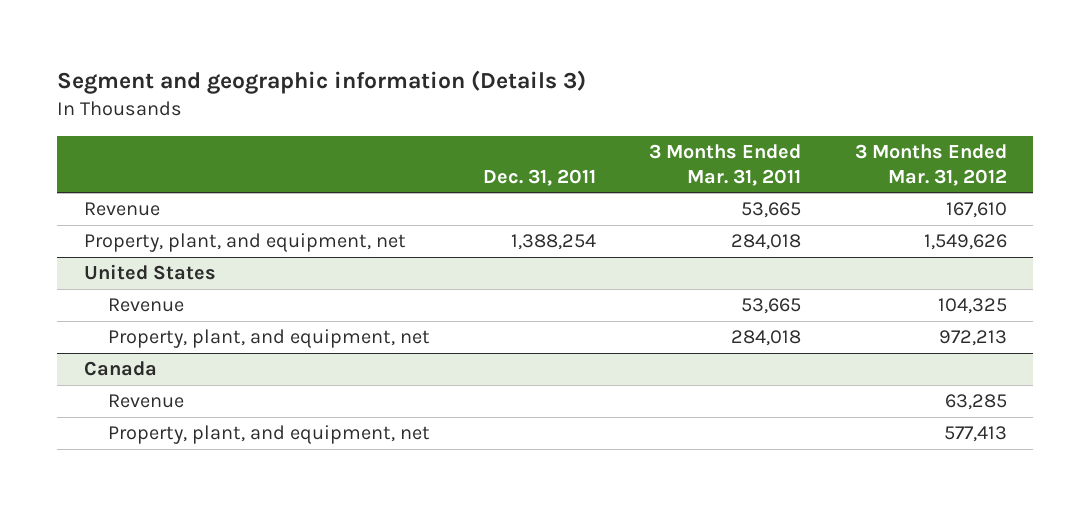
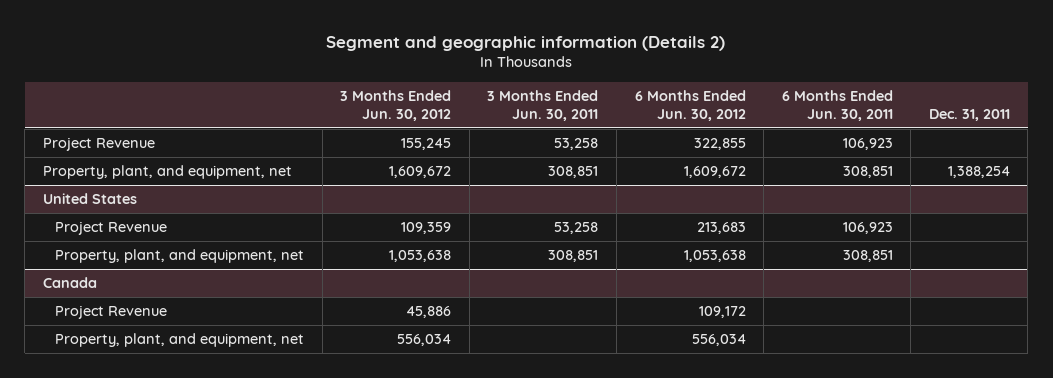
- Segment and geographic information (Details 3)
+ Segment and geographic information (Details 2)
- | Dec. 31, 2011 | 3 Months Ended Mar. 31, 2011 | 3 Months Ended Mar. 31, 2012
+ | 3 Months Ended Jun. 30, 2012 | 3 Months Ended Jun. 30, 2011 | 6 Months Ended Jun. 30, 2012 | 6 Months Ended Jun. 30, 2011 | Dec. 31, 2011
- Revenue | | 53,665 | 167,610
+ Project Revenue | 155,245 | 53,258 | 322,855 | 106,923 |
@ United States
- Revenue | | 53,665 | 104,325
+ Project Revenue | 109,359 | 53,258 | 213,683 | 106,923 |
@ Canada
- Revenue | | | 63,285
+ Project Revenue | 45,886 | | 109,172 | |

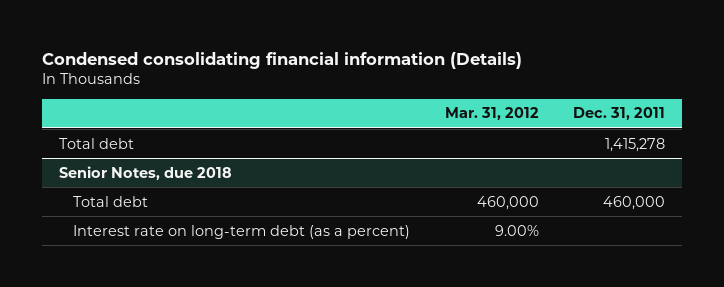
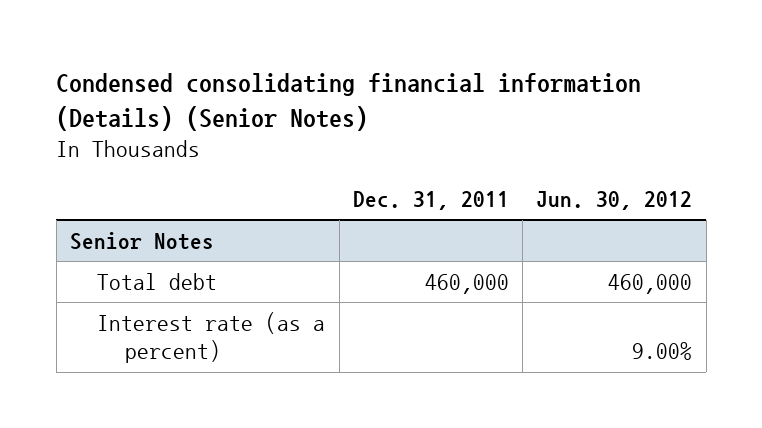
- Condensed consolidating financial information (Details)
+ Condensed consolidating financial information (Details) (Senior Notes)
- | Mar. 31, 2012 | Dec. 31, 2011
+ | Dec. 31, 2011 | Jun. 30, 2012
- Total debt | | 1,415,278
- Senior Notes, due 2018
+ Senior Notes
- Interest rate on long-term debt (as a percent) | 9.00% |
+ Interest rate (as a percent) | | 9.00%

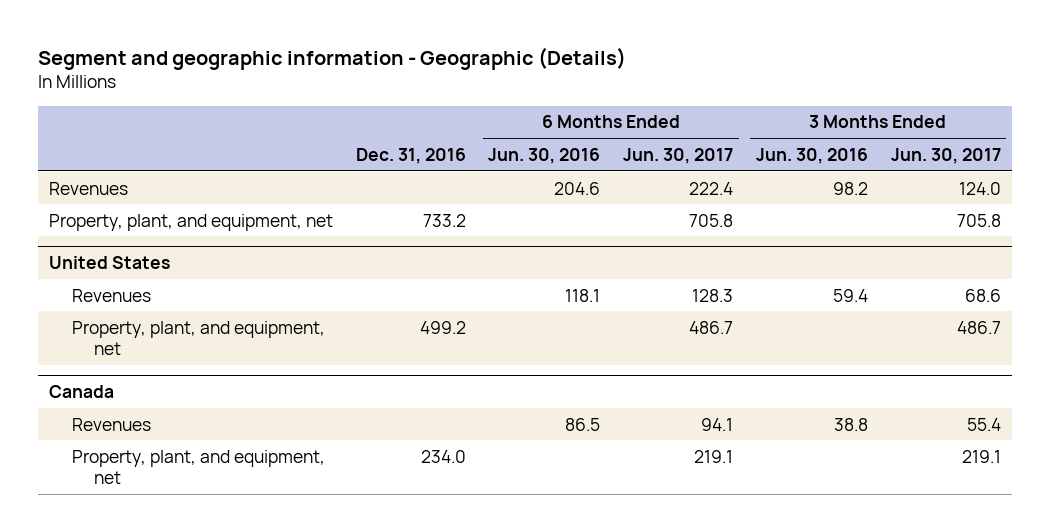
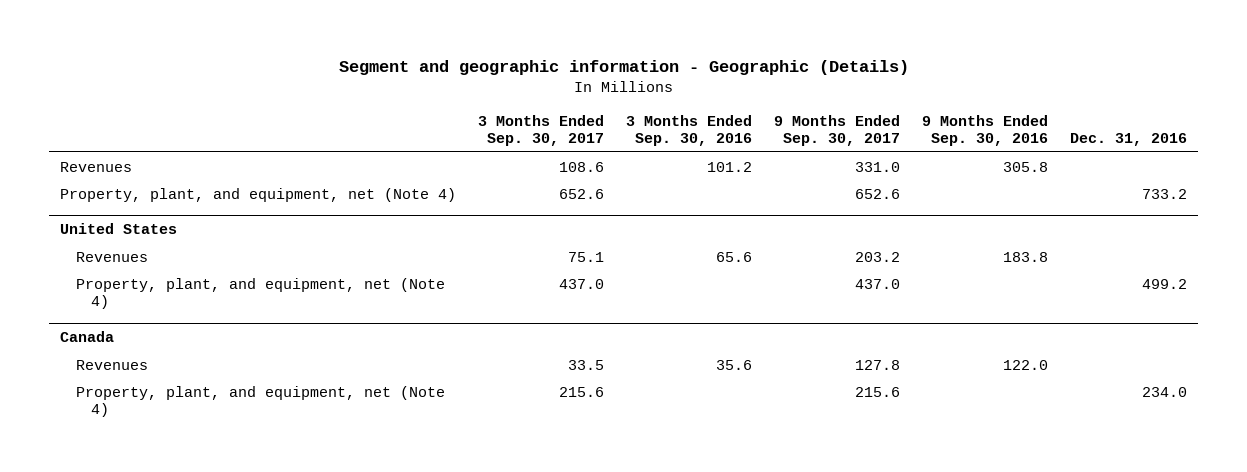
- | Dec. 31, 2016 | 6 Months Ended Jun. 30, 2016 | 6 Months Ended Jun. 30, 2017 | 3 Months Ended Jun. 30, 2016 | 3 Months Ended Jun. 30, 2017
+ | 3 Months Ended Sep. 30, 2017 | 3 Months Ended Sep. 30, 2016 | 9 Months Ended Sep. 30, 2017 | 9 Months Ended Sep. 30, 2016 | Dec. 31, 2016
- Property, plant, and equipment, net | 733.2 | | 705.8 | | 705.8
+ Property, plant, and equipment, net (Note 4) | 652.6 | | 652.6 | | 733.2
@ United States
- Property, plant, and equipment, net | 499.2 | | 486.7 | | 486.7
+ Property, plant, and equipment, net (Note 4) | 437.0 | | 437.0 | | 499.2
@ Canada
- Property, plant, and equipment, net | 234.0 | | 219.1 | | 219.1
+ Property, plant, and equipment, net (Note 4) | 215.6 | | 215.6 | | 234.0

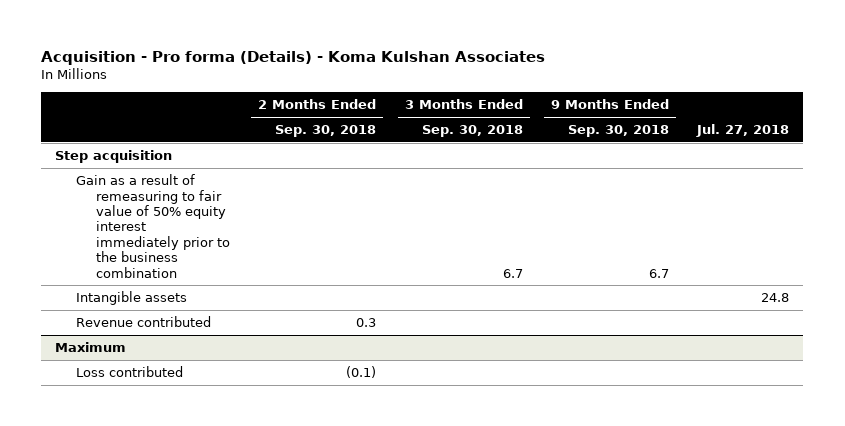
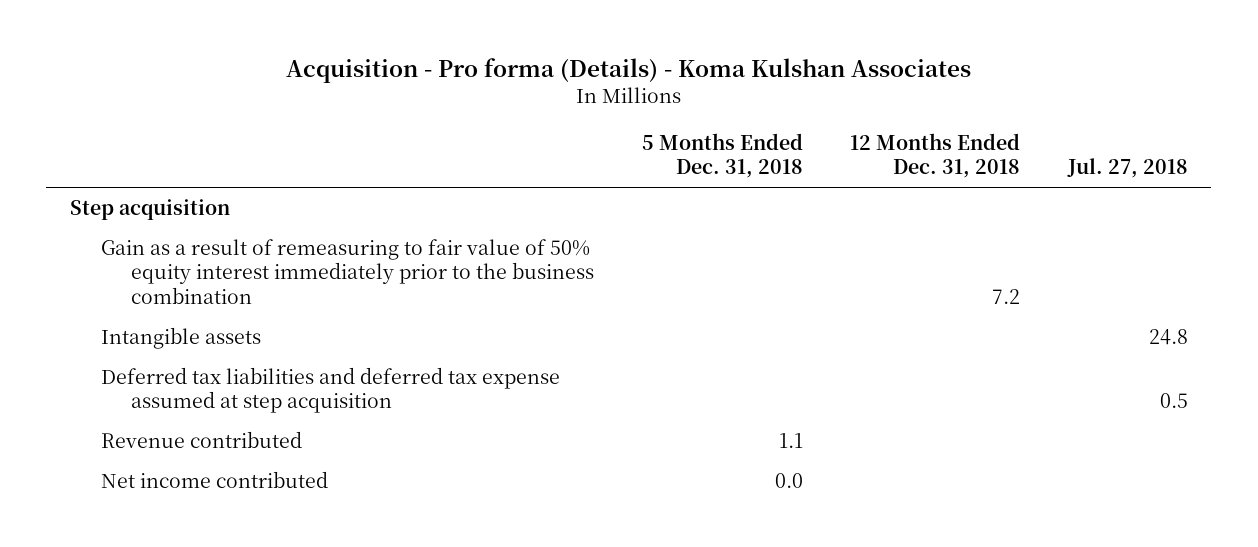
- | 2 Months Ended Sep. 30, 2018 | 3 Months Ended Sep. 30, 2018 | 9 Months Ended Sep. 30, 2018 | Jul. 27, 2018
+ | 5 Months Ended Dec. 31, 2018 | 12 Months Ended Dec. 31, 2018 | Jul. 27, 2018
+ Deferred tax liabilities and deferred tax expense assumed at step acquisition | | | 0.5
- Maximum
- Loss contributed | (0.1) | | |
+ Net income contributed | 0.0 | |

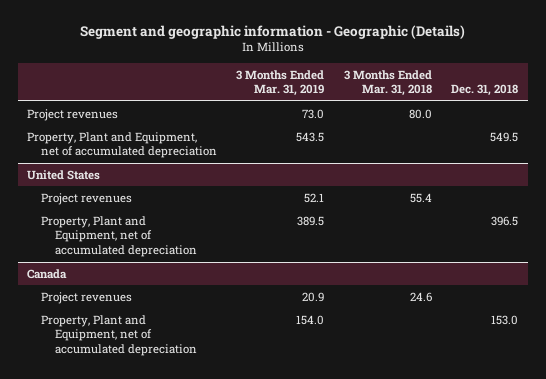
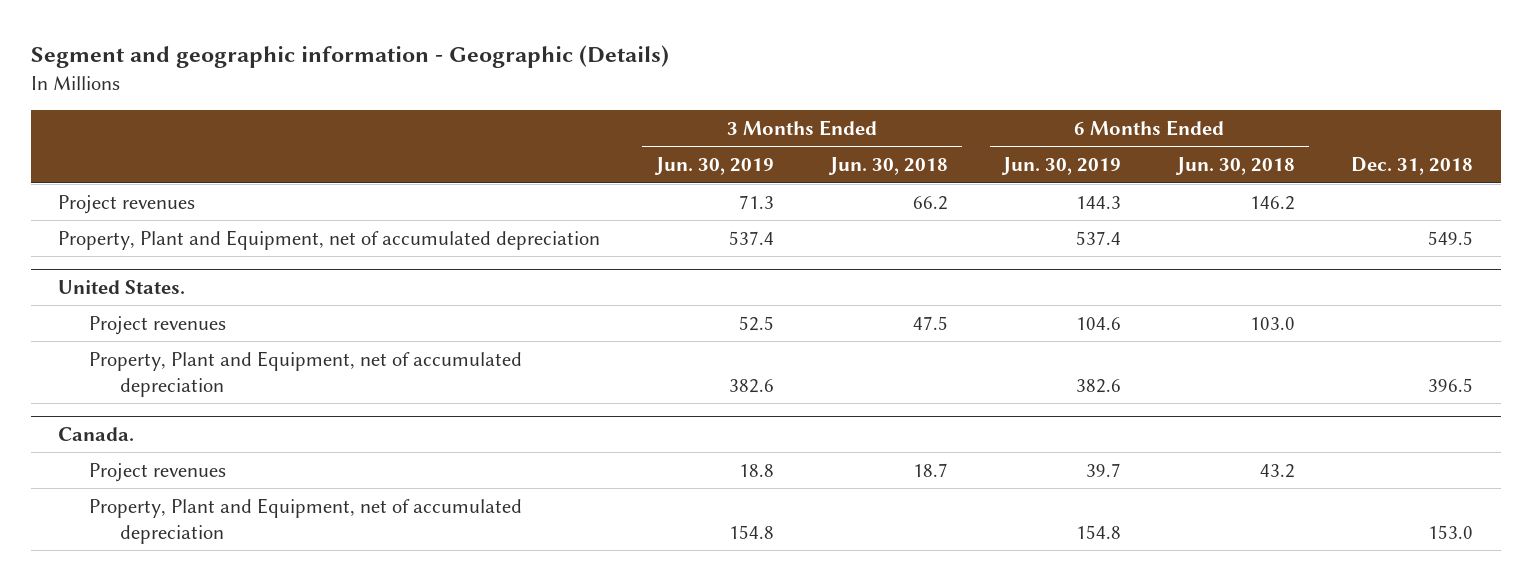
- | 3 Months Ended Mar. 31, 2019 | 3 Months Ended Mar. 31, 2018 | Dec. 31, 2018
+ | 3 Months Ended Jun. 30, 2019 | 3 Months Ended Jun. 30, 2018 | 6 Months Ended Jun. 30, 2019 | 6 Months Ended Jun. 30, 2018 | Dec. 31, 2018
- United States
+ United States.
- Canada
+ Canada.

